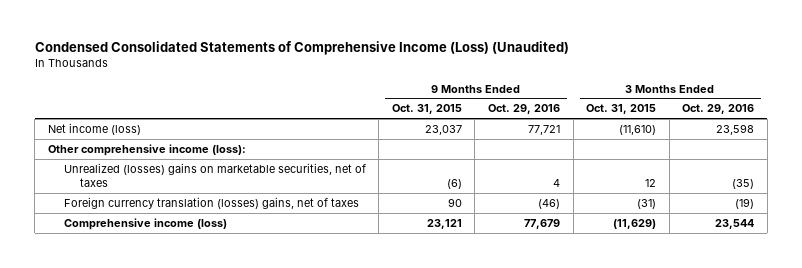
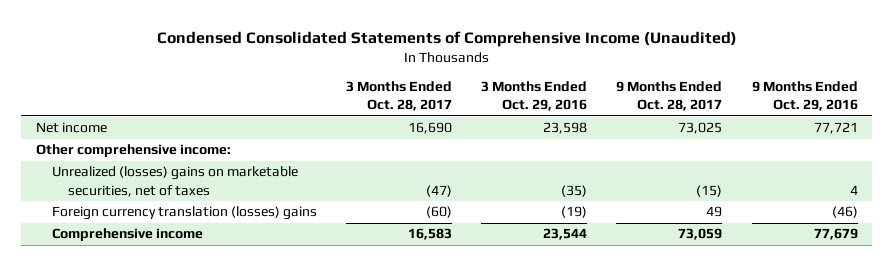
- Condensed Consolidated Statements of Comprehensive Income (Loss) (Unaudited)
+ Condensed Consolidated Statements of Comprehensive Income (Unaudited)
- | 9 Months Ended Oct. 31, 2015 | 9 Months Ended Oct. 29, 2016 | 3 Months Ended Oct. 31, 2015 | 3 Months Ended Oct. 29, 2016
+ | 3 Months Ended Oct. 28, 2017 | 3 Months Ended Oct. 29, 2016 | 9 Months Ended Oct. 28, 2017 | 9 Months Ended Oct. 29, 2016
- Net income (loss) | 23,037 | 77,721 | (11,610) | 23,598
- Other comprehensive income (loss):
+ Net income | 16,690 | 23,598 | 73,025 | 77,721
+ Other comprehensive income:
- Foreign currency translation (losses) gains, net of taxes | 90 | (46) | (31) | (19)
- Comprehensive income (loss) | 23,121 | 77,679 | (11,629) | 23,544
+ Foreign currency translation (losses) gains | (60) | (19) | 49 | (46)
+ Comprehensive income | 16,583 | 23,544 | 73,059 | 77,679

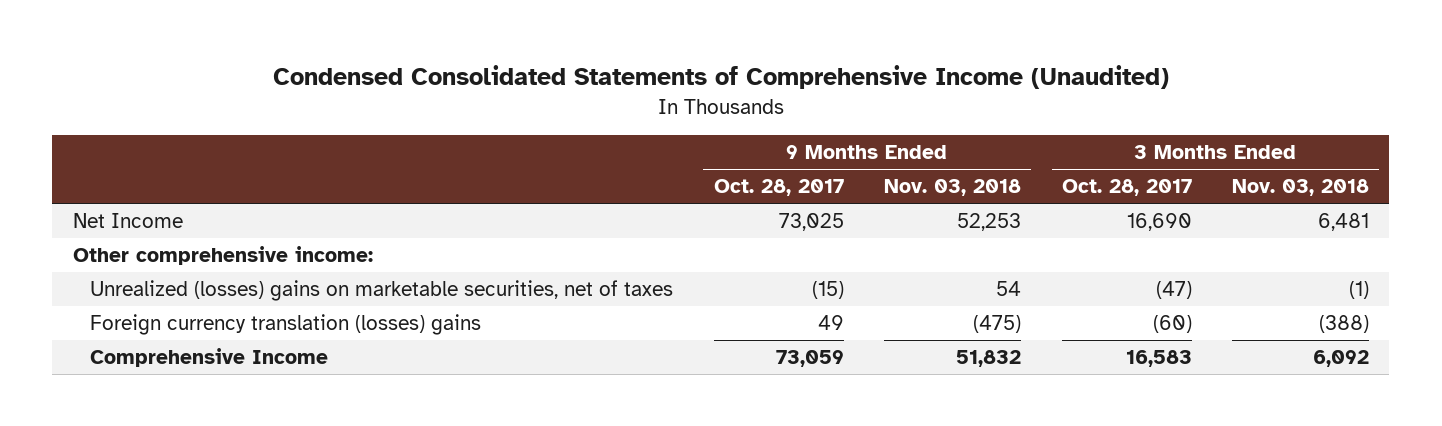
- | 3 Months Ended Oct. 28, 2017 | 3 Months Ended Oct. 29, 2016 | 9 Months Ended Oct. 28, 2017 | 9 Months Ended Oct. 29, 2016
+ | 9 Months Ended Oct. 28, 2017 | 9 Months Ended Nov. 03, 2018 | 3 Months Ended Oct. 28, 2017 | 3 Months Ended Nov. 03, 2018
- Net income | 16,690 | 23,598 | 73,025 | 77,721
+ Net Income | 73,025 | 52,253 | 16,690 | 6,481
- Comprehensive income | 16,583 | 23,544 | 73,059 | 77,679
+ Comprehensive Income | 73,059 | 51,832 | 16,583 | 6,092

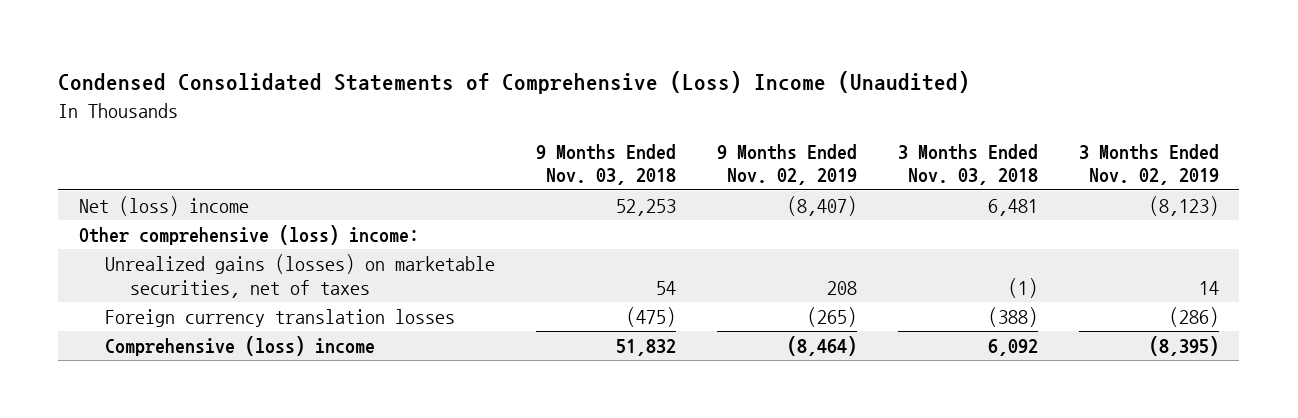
- Condensed Consolidated Statements of Comprehensive Income (Unaudited)
+ Condensed Consolidated Statements of Comprehensive (Loss) Income (Unaudited)
- | 9 Months Ended Oct. 28, 2017 | 9 Months Ended Nov. 03, 2018 | 3 Months Ended Oct. 28, 2017 | 3 Months Ended Nov. 03, 2018
+ | 9 Months Ended Nov. 03, 2018 | 9 Months Ended Nov. 02, 2019 | 3 Months Ended Nov. 03, 2018 | 3 Months Ended Nov. 02, 2019
- Net Income | 73,025 | 52,253 | 16,690 | 6,481
- Other comprehensive income:
- Unrealized (losses) gains on marketable securities, net of taxes | (15) | 54 | (47) | (1)
- Foreign currency translation (losses) gains | 49 | (475) | (60) | (388)
- Comprehensive Income | 73,059 | 51,832 | 16,583 | 6,092
+ Net (loss) income | 52,253 | (8,407) | 6,481 | (8,123)
+ Other comprehensive (loss) income:
+ Unrealized gains (losses) on marketable securities, net of taxes | 54 | 208 | (1) | 14
+ Foreign currency translation losses | (475) | (265) | (388) | (286)
+ Comprehensive (loss) income | 51,832 | (8,464) | 6,092 | (8,395)

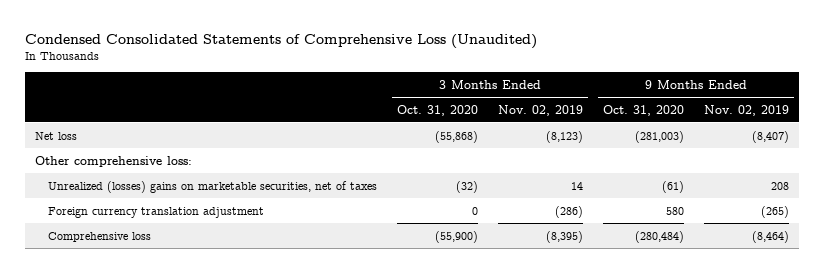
- Condensed Consolidated Statements of Comprehensive (Loss) Income (Unaudited)
+ Condensed Consolidated Statements of Comprehensive Loss (Unaudited)
- | 9 Months Ended Nov. 03, 2018 | 9 Months Ended Nov. 02, 2019 | 3 Months Ended Nov. 03, 2018 | 3 Months Ended Nov. 02, 2019
+ | 3 Months Ended Oct. 31, 2020 | 3 Months Ended Nov. 02, 2019 | 9 Months Ended Oct. 31, 2020 | 9 Months Ended Nov. 02, 2019
- Net (loss) income | 52,253 | (8,407) | 6,481 | (8,123)
- Other comprehensive (loss) income:
- Unrealized gains (losses) on marketable securities, net of taxes | 54 | 208 | (1) | 14
- Foreign currency translation losses | (475) | (265) | (388) | (286)
- Comprehensive (loss) income | 51,832 | (8,464) | 6,092 | (8,395)
+ Net loss | (55,868) | (8,123) | (281,003) | (8,407)
+ Other comprehensive loss:
+ Unrealized (losses) gains on marketable securities, net of taxes | (32) | 14 | (61) | 208
+ Foreign currency translation adjustment | 0 | (286) | 580 | (265)
+ Comprehensive loss | (55,900) | (8,395) | (280,484) | (8,464)

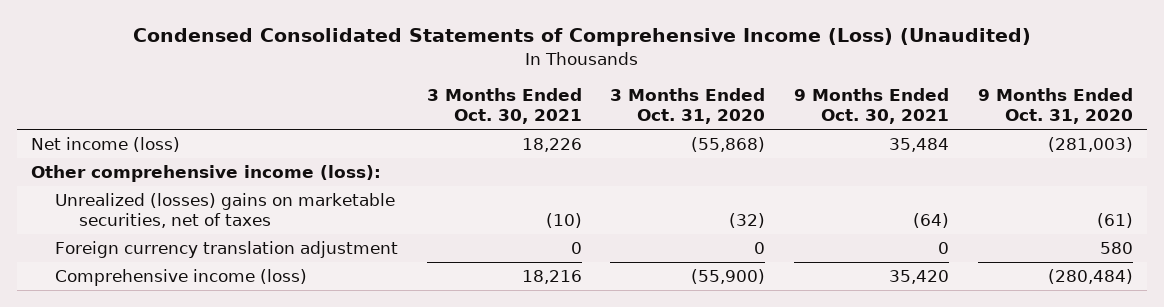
- Condensed Consolidated Statements of Comprehensive Loss (Unaudited)
+ Condensed Consolidated Statements of Comprehensive Income (Loss) (Unaudited)
- | 3 Months Ended Oct. 31, 2020 | 3 Months Ended Nov. 02, 2019 | 9 Months Ended Oct. 31, 2020 | 9 Months Ended Nov. 02, 2019
+ | 3 Months Ended Oct. 30, 2021 | 3 Months Ended Oct. 31, 2020 | 9 Months Ended Oct. 30, 2021 | 9 Months Ended Oct. 31, 2020
- Net loss | (55,868) | (8,123) | (281,003) | (8,407)
- Other comprehensive loss:
+ Net income (loss) | 18,226 | (55,868) | 35,484 | (281,003)
+ Other comprehensive income (loss):
- Comprehensive loss | (55,900) | (8,395) | (280,484) | (8,464)
+ Comprehensive income (loss) | 18,216 | (55,900) | 35,420 | (280,484)

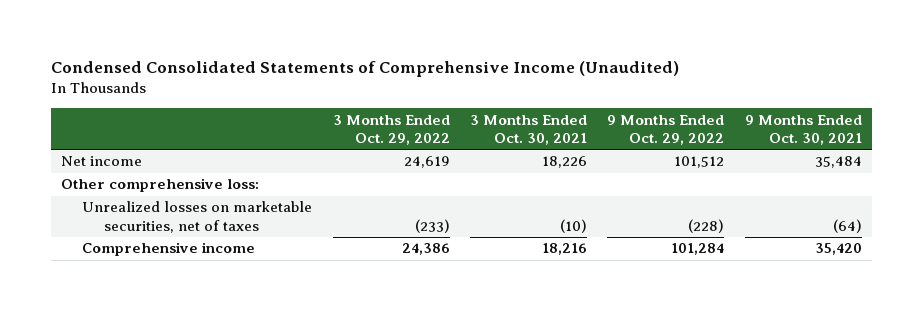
- Condensed Consolidated Statements of Comprehensive Income (Loss) (Unaudited)
+ Condensed Consolidated Statements of Comprehensive Income (Unaudited)
- | 3 Months Ended Oct. 30, 2021 | 3 Months Ended Oct. 31, 2020 | 9 Months Ended Oct. 30, 2021 | 9 Months Ended Oct. 31, 2020
+ | 3 Months Ended Oct. 29, 2022 | 3 Months Ended Oct. 30, 2021 | 9 Months Ended Oct. 29, 2022 | 9 Months Ended Oct. 30, 2021
- Net income (loss) | 18,226 | (55,868) | 35,484 | (281,003)
- Other comprehensive income (loss):
- Unrealized (losses) gains on marketable securities, net of taxes | (10) | (32) | (64) | (61)
- Foreign currency translation adjustment | 0 | 0 | 0 | 580
- Comprehensive income (loss) | 18,216 | (55,900) | 35,420 | (280,484)
+ Net income | 24,619 | 18,226 | 101,512 | 35,484
+ Other comprehensive loss:
+ Unrealized losses on marketable securities, net of taxes | (233) | (10) | (228) | (64)
+ Comprehensive income | 24,386 | 18,216 | 101,284 | 35,420

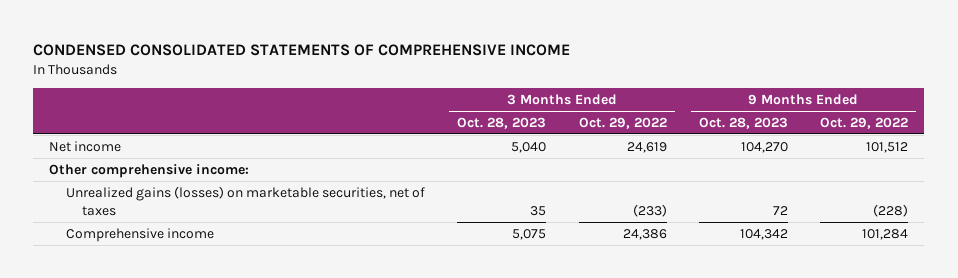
- Condensed Consolidated Statements of Comprehensive Income (Unaudited)
+ CONDENSED CONSOLIDATED STATEMENTS OF COMPREHENSIVE INCOME
- | 3 Months Ended Oct. 29, 2022 | 3 Months Ended Oct. 30, 2021 | 9 Months Ended Oct. 29, 2022 | 9 Months Ended Oct. 30, 2021
+ | 3 Months Ended Oct. 28, 2023 | 3 Months Ended Oct. 29, 2022 | 9 Months Ended Oct. 28, 2023 | 9 Months Ended Oct. 29, 2022
- Other comprehensive loss:
- Unrealized losses on marketable securities, net of taxes | (233) | (10) | (228) | (64)
+ Other comprehensive income:
+ Unrealized gains (losses) on marketable securities, net of taxes | 35 | (233) | 72 | (228)

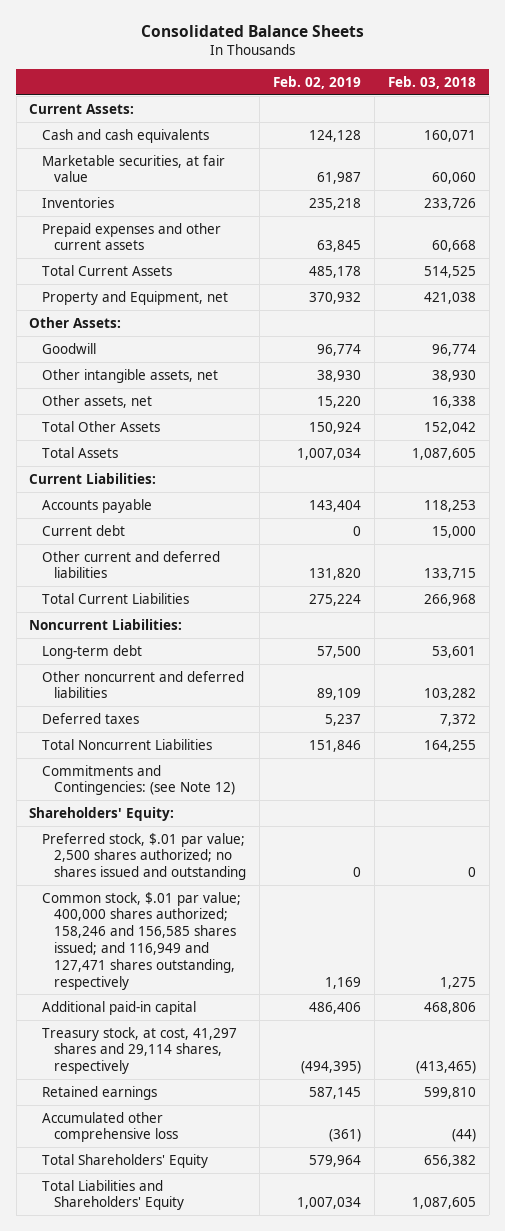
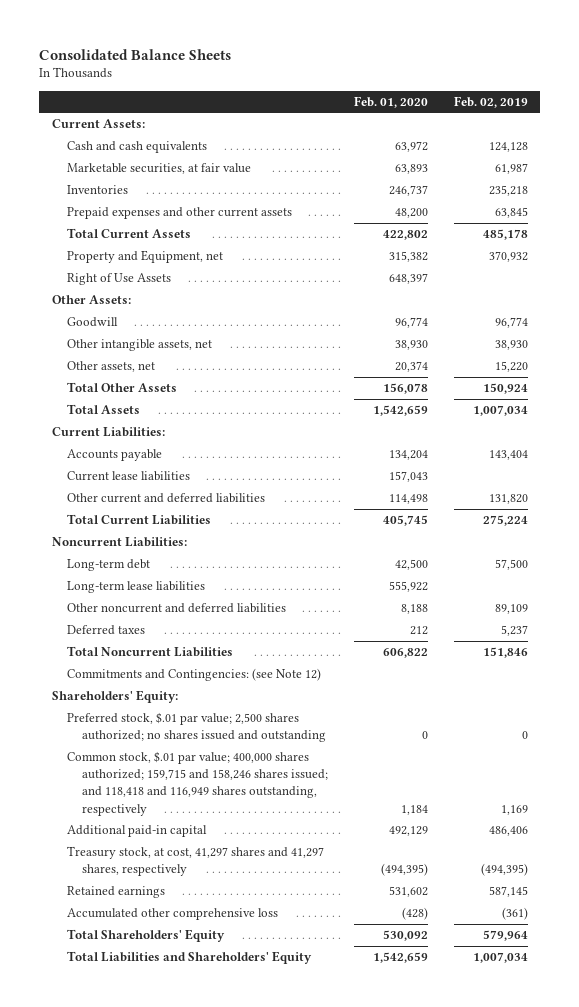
- | Feb. 02, 2019 | Feb. 03, 2018
+ | Feb. 01, 2020 | Feb. 02, 2019
+ Right of Use Assets | 648,397 |
- Current debt | 0 | 15,000
+ Current lease liabilities | 157,043 |
+ Long-term lease liabilities | 555,922 |
- Common stock, $.01 par value; 400,000 shares authorized; 158,246 and 156,585 shares issued; and 116,949 and 127,471 shares outstanding, respectively | 1,169 | 1,275
+ Common stock, $.01 par value; 400,000 shares authorized; 159,715 and 158,246 shares issued; and 118,418 and 116,949 shares outstanding, respectively | 1,184 | 1,169
- Treasury stock, at cost, 41,297 shares and 29,114 shares, respectively | (494,395) | (413,465)
+ Treasury stock, at cost, 41,297 shares and 41,297 shares, respectively | (494,395) | (494,395)

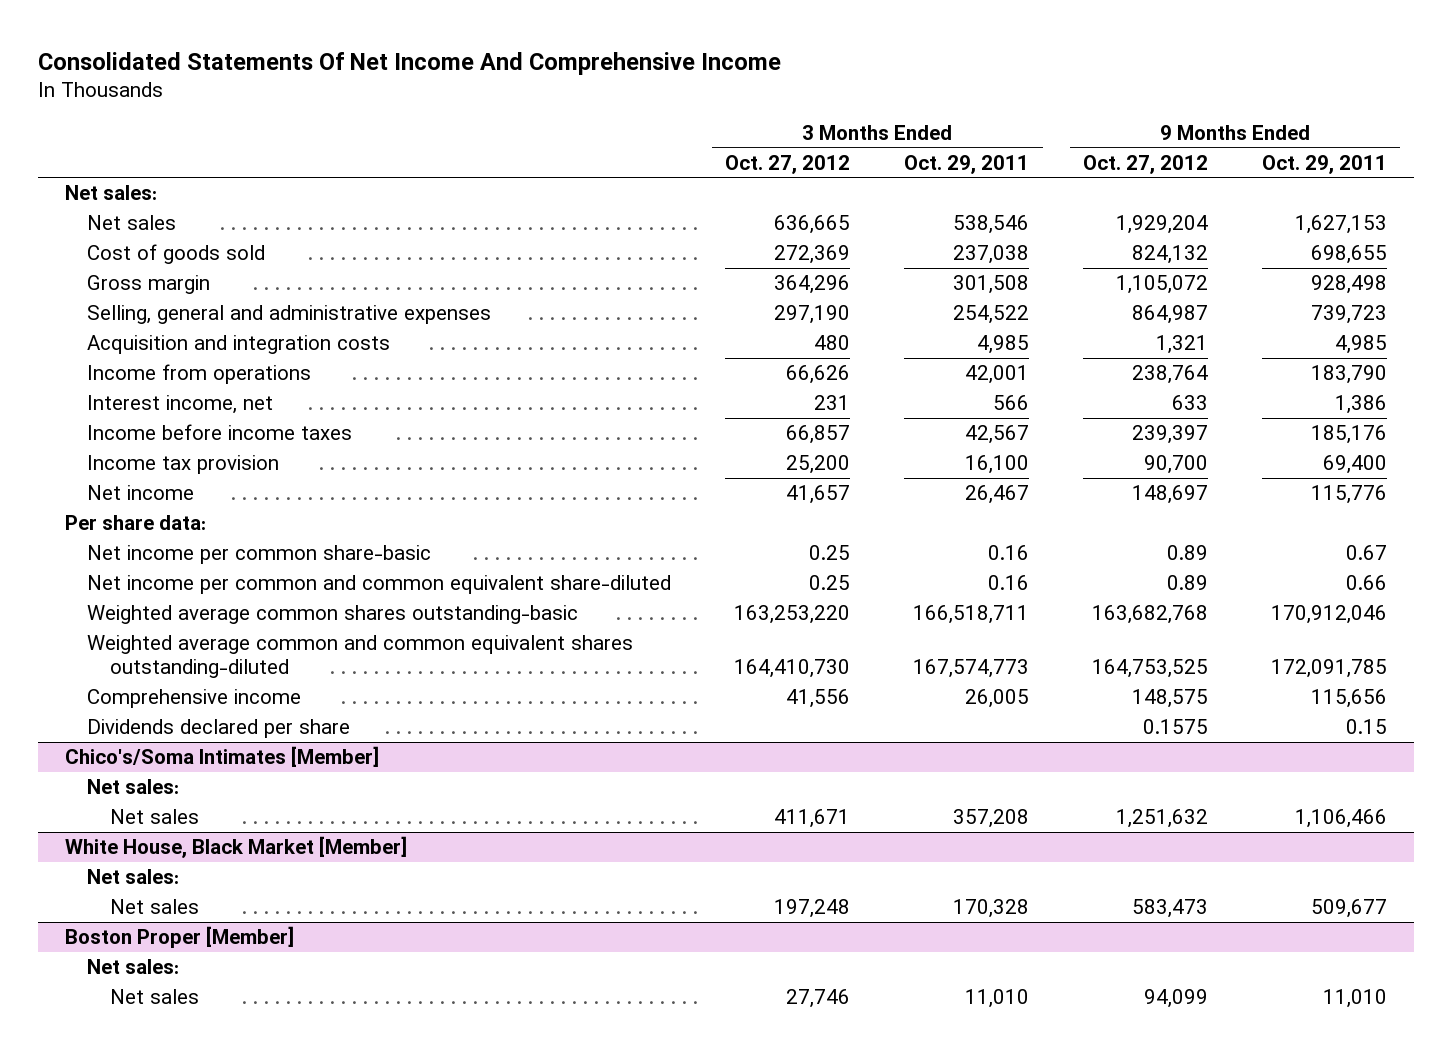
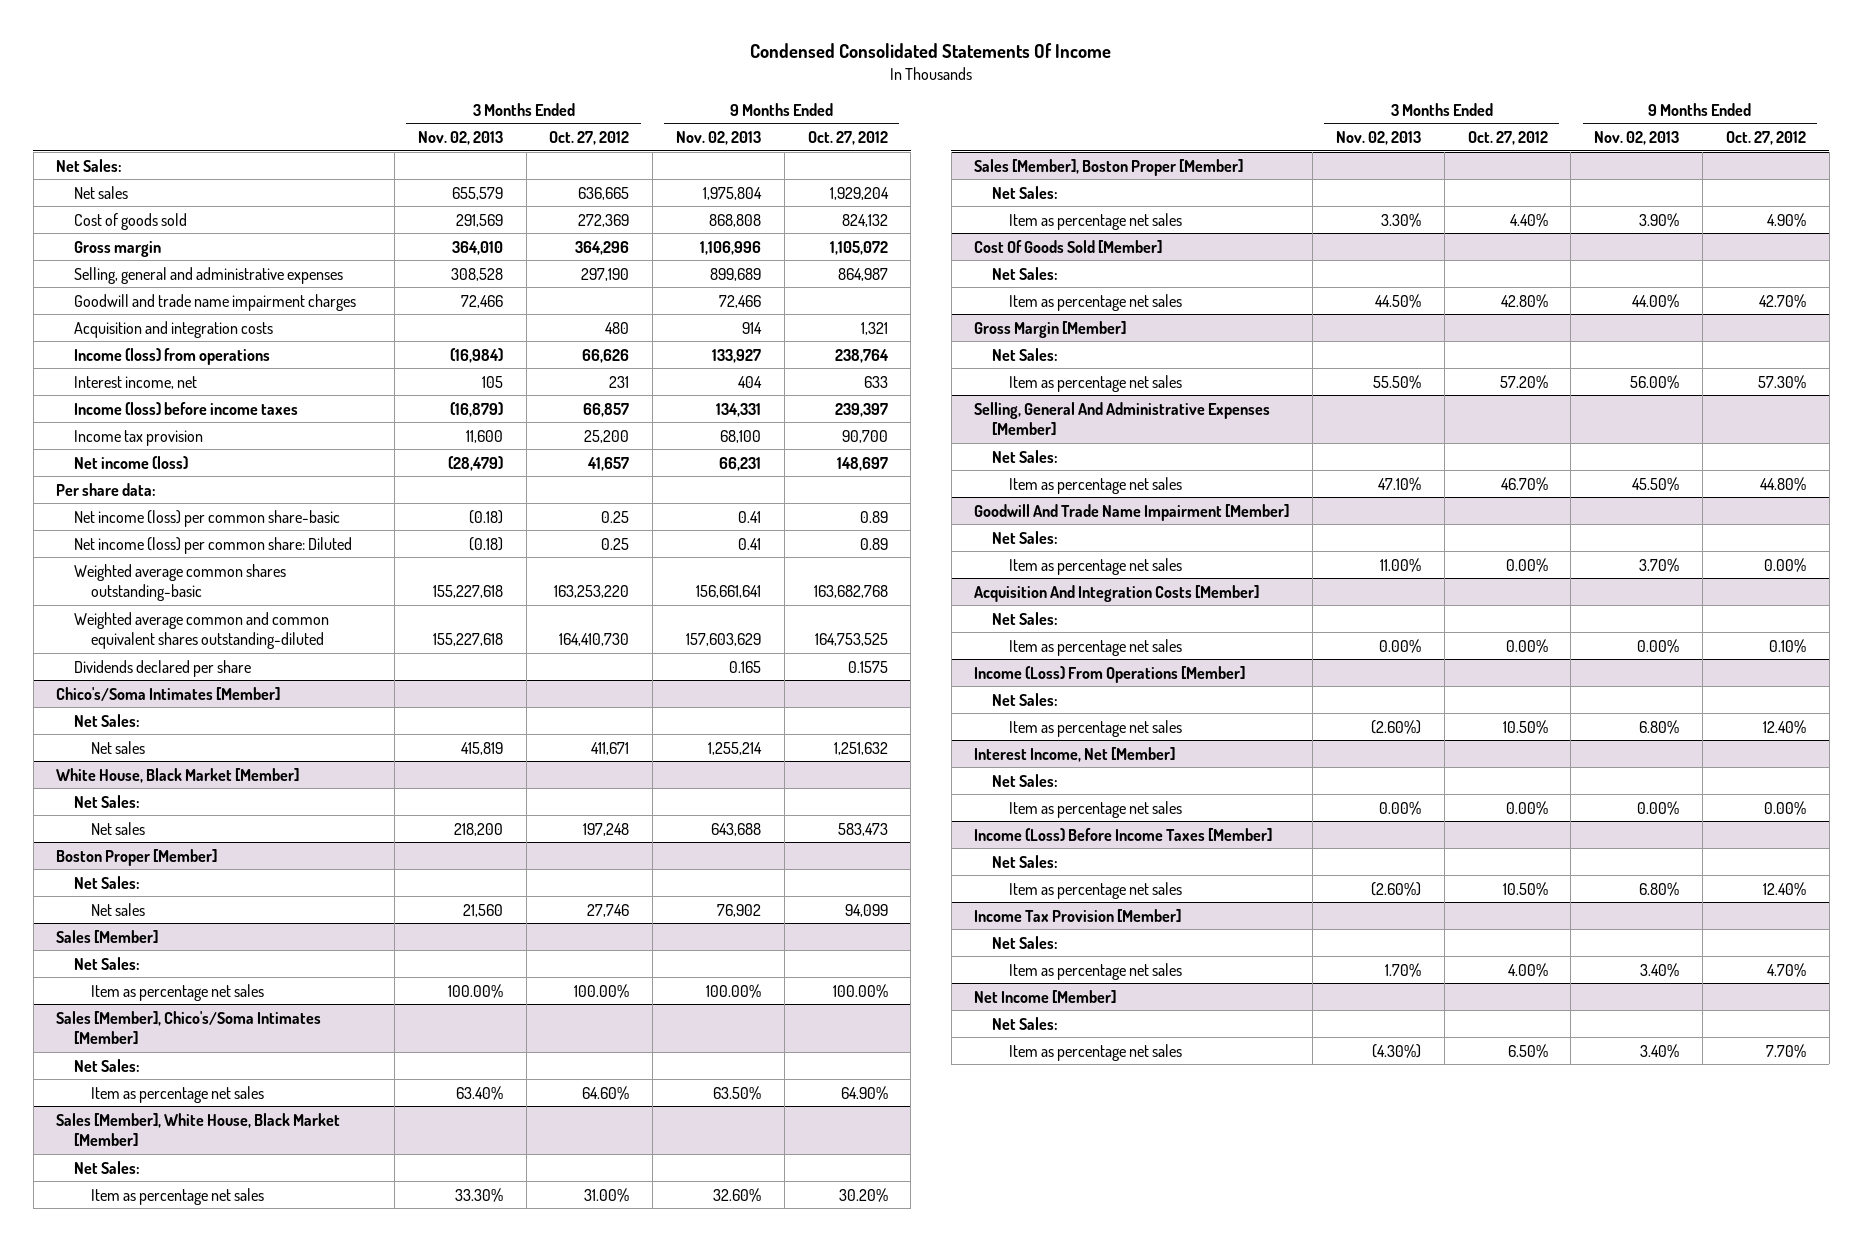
- Consolidated Statements Of Net Income And Comprehensive Income
+ Condensed Consolidated Statements Of Income
- | 3 Months Ended Oct. 27, 2012 | 3 Months Ended Oct. 29, 2011 | 9 Months Ended Oct. 27, 2012 | 9 Months Ended Oct. 29, 2011
+ | 3 Months Ended Nov. 02, 2013 | 3 Months Ended Oct. 27, 2012 | 9 Months Ended Nov. 02, 2013 | 9 Months Ended Oct. 27, 2012
- Net sales:
+ Net Sales:
+ Goodwill and trade name impairment charges | 72,466 | | 72,466 |
- Income from operations | 66,626 | 42,001 | 238,764 | 183,790
+ Income (loss) from operations | (16,984) | 66,626 | 133,927 | 238,764
- Income before income taxes | 66,857 | 42,567 | 239,397 | 185,176
+ Income (loss) before income taxes | (16,879) | 66,857 | 134,331 | 239,397
- Net income | 41,657 | 26,467 | 148,697 | 115,776
+ Net income (loss) | (28,479) | 41,657 | 66,231 | 148,697
- Net income per common share-basic | 0.25 | 0.16 | 0.89 | 0.67
- Net income per common and common equivalent share-diluted | 0.25 | 0.16 | 0.89 | 0.66
+ Net income (loss) per common share-basic | (0.18) | 0.25 | 0.41 | 0.89
+ Net income (loss) per common share: Diluted | (0.18) | 0.25 | 0.41 | 0.89
- Comprehensive income | 41,556 | 26,005 | 148,575 | 115,656
@ Chico's/Soma Intimates [Member]
- Net sales:
+ Net Sales:
@ White House, Black Market [Member]
- Net sales:
+ Net Sales:
@ Boston Proper [Member]
- Net sales:
+ Net Sales:
+ Sales [Member]
+ Net Sales:
+ Item as percentage net sales | 100.00% | 100.00% | 100.00% | 100.00%
+ Sales [Member], Chico's/Soma Intimates [Member]
+ Net Sales:
+ Item as percentage net sales | 63.40% | 64.60% | 63.50% | 64.90%
+ Sales [Member], White House, Black Market [Member]
+ Net Sales:
+ Item as percentage net sales | 33.30% | 31.00% | 32.60% | 30.20%
+ Sales [Member], Boston Proper [Member]
+ Net Sales:
+ Item as percentage net sales | 3.30% | 4.40% | 3.90% | 4.90%
+ Cost Of Goods Sold [Member]
+ Net Sales:
+ Item as percentage net sales | 44.50% | 42.80% | 44.00% | 42.70%
+ Gross Margin [Member]
+ Net Sales:
+ Item as percentage net sales | 55.50% | 57.20% | 56.00% | 57.30%
+ Selling, General And Administrative Expenses [Member]
+ Net Sales:
+ Item as percentage net sales | 47.10% | 46.70% | 45.50% | 44.80%
+ Goodwill And Trade Name Impairment [Member]
+ Net Sales:
+ Item as percentage net sales | 11.00% | 0.00% | 3.70% | 0.00%
+ Acquisition And Integration Costs [Member]
+ Net Sales:
+ Item as percentage net sales | 0.00% | 0.00% | 0.00% | 0.10%
+ Income (Loss) From Operations [Member]
+ Net Sales:
+ Item as percentage net sales | (2.60%) | 10.50% | 6.80% | 12.40%
+ Interest Income, Net [Member]
+ Net Sales:
+ Item as percentage net sales | 0.00% | 0.00% | 0.00% | 0.00%
+ Income (Loss) Before Income Taxes [Member]
+ Net Sales:
+ Item as percentage net sales | (2.60%) | 10.50% | 6.80% | 12.40%
+ Income Tax Provision [Member]
+ Net Sales:
+ Item as percentage net sales | 1.70% | 4.00% | 3.40% | 4.70%
+ Net Income [Member]
+ Net Sales:
+ Item as percentage net sales | (4.30%) | 6.50% | 3.40% | 7.70%

